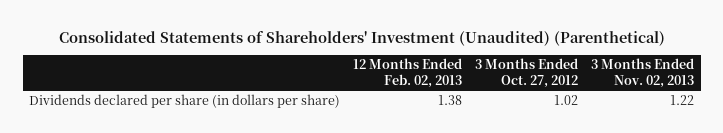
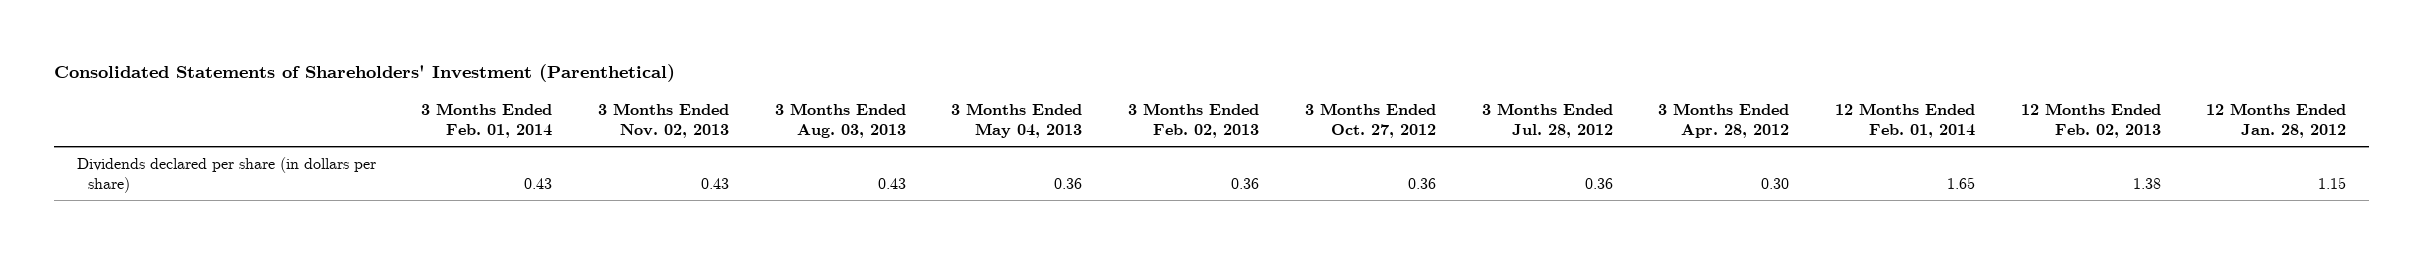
- Consolidated Statements of Shareholders' Investment (Unaudited) (Parenthetical)
+ Consolidated Statements of Shareholders' Investment (Parenthetical)
- | 12 Months Ended Feb. 02, 2013 | 3 Months Ended Oct. 27, 2012 | 3 Months Ended Nov. 02, 2013
+ | 3 Months Ended Feb. 01, 2014 | 3 Months Ended Nov. 02, 2013 | 3 Months Ended Aug. 03, 2013 | 3 Months Ended May 04, 2013 | 3 Months Ended Feb. 02, 2013 | 3 Months Ended Oct. 27, 2012 | 3 Months Ended Jul. 28, 2012 | 3 Months Ended Apr. 28, 2012 | 12 Months Ended Feb. 01, 2014 | 12 Months Ended Feb. 02, 2013 | 12 Months Ended Jan. 28, 2012
- Dividends declared per share (in dollars per share) | 1.38 | 1.02 | 1.22
+ Dividends declared per share (in dollars per share) | 0.43 | 0.43 | 0.43 | 0.36 | 0.36 | 0.36 | 0.36 | 0.30 | 1.65 | 1.38 | 1.15

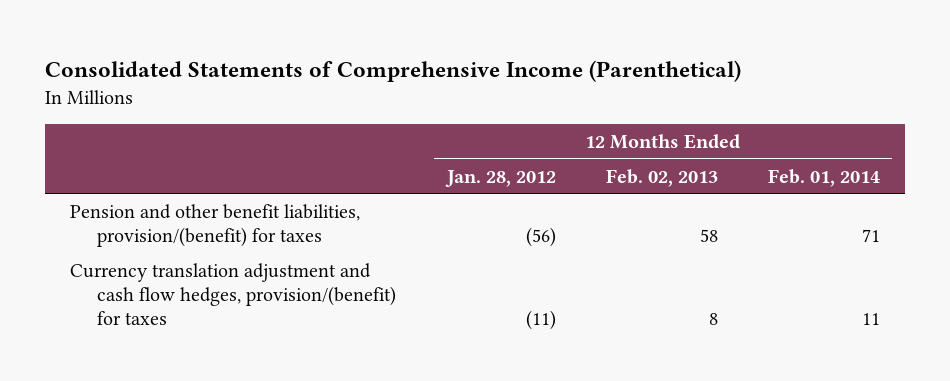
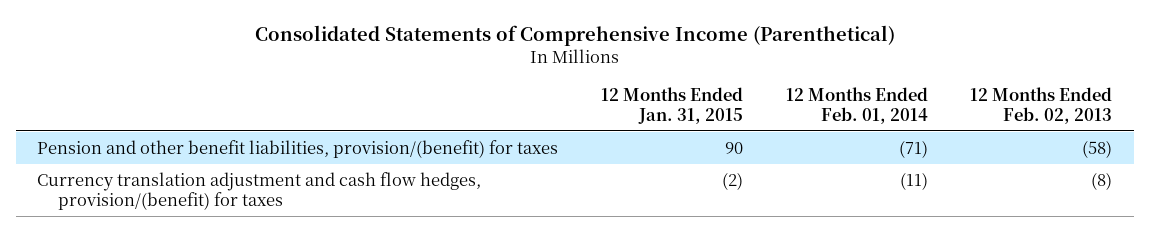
- | 12 Months Ended Jan. 28, 2012 | 12 Months Ended Feb. 02, 2013 | 12 Months Ended Feb. 01, 2014
+ | 12 Months Ended Jan. 31, 2015 | 12 Months Ended Feb. 01, 2014 | 12 Months Ended Feb. 02, 2013
- Pension and other benefit liabilities, provision/(benefit) for taxes | (56) | 58 | 71
- Currency translation adjustment and cash flow hedges, provision/(benefit) for taxes | (11) | 8 | 11
+ Pension and other benefit liabilities, provision/(benefit) for taxes | 90 | (71) | (58)
+ Currency translation adjustment and cash flow hedges, provision/(benefit) for taxes | (2) | (11) | (8)

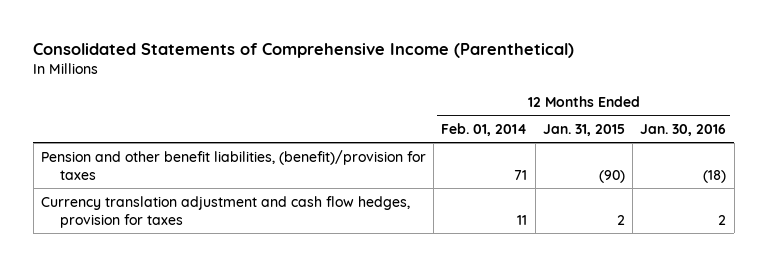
- | 12 Months Ended Jan. 31, 2015 | 12 Months Ended Feb. 01, 2014 | 12 Months Ended Feb. 02, 2013
+ | 12 Months Ended Feb. 01, 2014 | 12 Months Ended Jan. 31, 2015 | 12 Months Ended Jan. 30, 2016
- Pension and other benefit liabilities, provision/(benefit) for taxes | 90 | (71) | (58)
- Currency translation adjustment and cash flow hedges, provision/(benefit) for taxes | (2) | (11) | (8)
+ Pension and other benefit liabilities, (benefit)/provision for taxes | 71 | (90) | (18)
+ Currency translation adjustment and cash flow hedges, provision for taxes | 11 | 2 | 2

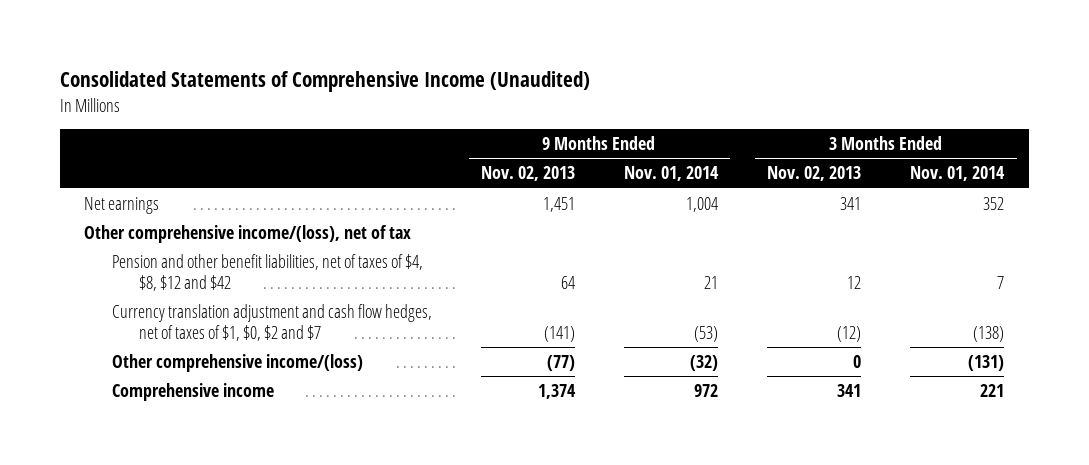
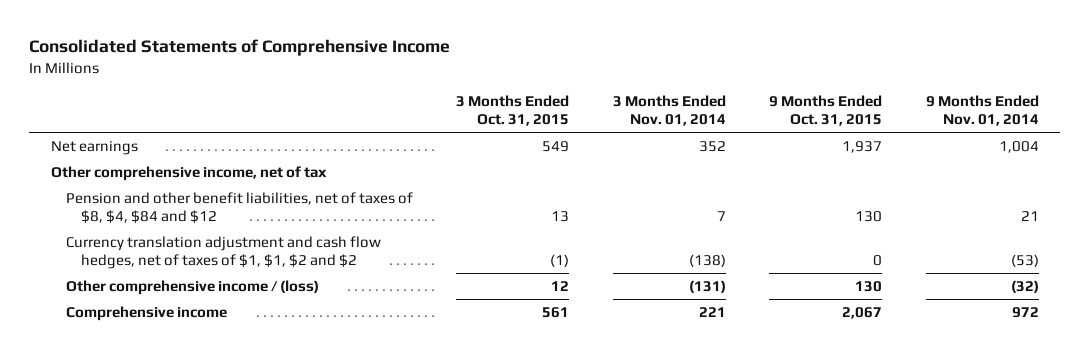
- Consolidated Statements of Comprehensive Income (Unaudited)
+ Consolidated Statements of Comprehensive Income
- | 9 Months Ended Nov. 02, 2013 | 9 Months Ended Nov. 01, 2014 | 3 Months Ended Nov. 02, 2013 | 3 Months Ended Nov. 01, 2014
+ | 3 Months Ended Oct. 31, 2015 | 3 Months Ended Nov. 01, 2014 | 9 Months Ended Oct. 31, 2015 | 9 Months Ended Nov. 01, 2014
- Other comprehensive income/(loss), net of tax
- Pension and other benefit liabilities, net of taxes of $4, $8, $12 and $42 | 64 | 21 | 12 | 7
- Currency translation adjustment and cash flow hedges, net of taxes of $1, $0, $2 and $7 | (141) | (53) | (12) | (138)
- Other comprehensive income/(loss) | (77) | (32) | 0 | (131)
+ Other comprehensive income, net of tax
+ Pension and other benefit liabilities, net of taxes of $8, $4, $84 and $12 | 13 | 7 | 130 | 21
+ Currency translation adjustment and cash flow hedges, net of taxes of $1, $1, $2 and $2 | (1) | (138) | 0 | (53)
+ Other comprehensive income / (loss) | 12 | (131) | 130 | (32)

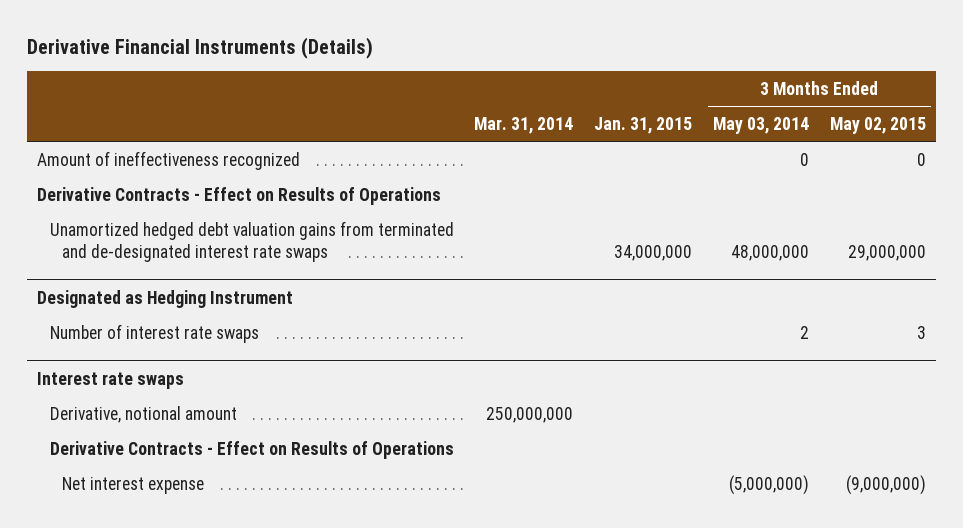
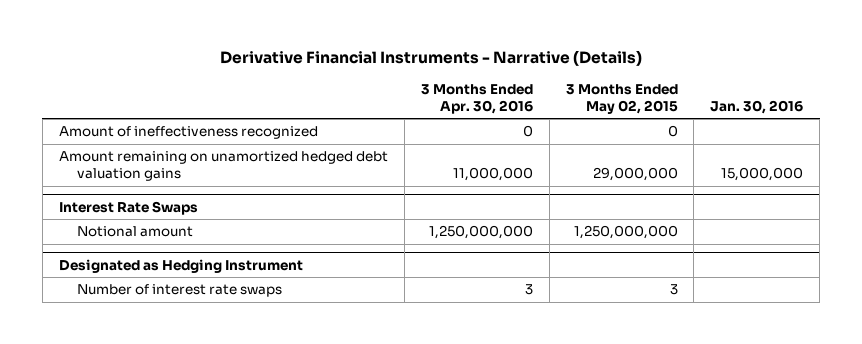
- Derivative Financial Instruments (Details)
+ Derivative Financial Instruments - Narrative (Details)
- | Mar. 31, 2014 | Jan. 31, 2015 | 3 Months Ended May 03, 2014 | 3 Months Ended May 02, 2015
+ | 3 Months Ended Apr. 30, 2016 | 3 Months Ended May 02, 2015 | Jan. 30, 2016
- Derivative Contracts - Effect on Results of Operations
- Unamortized hedged debt valuation gains from terminated and de-designated interest rate swaps | | 34,000,000 | 48,000,000 | 29,000,000
+ Amount remaining on unamortized hedged debt valuation gains | 11,000,000 | 29,000,000 | 15,000,000
+ Interest Rate Swaps
+ Notional amount | 1,250,000,000 | 1,250,000,000 |
- Interest rate swaps
- Derivative, notional amount | 250,000,000 | | |
- Derivative Contracts - Effect on Results of Operations
- Net interest expense | | | (5,000,000) | (9,000,000)

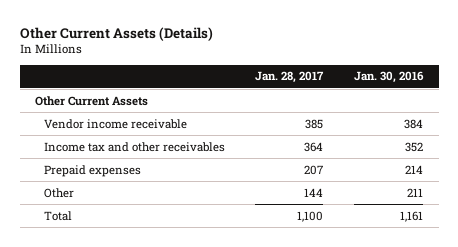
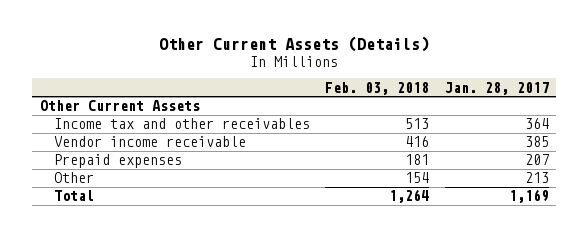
- | Jan. 28, 2017 | Jan. 30, 2016
+ | Feb. 03, 2018 | Jan. 28, 2017
moved down: Vendor income receivable | 416 | 385
- Other | 144 | 211
- Total | 1,100 | 1,161
+ Other | 154 | 213
+ Total | 1,264 | 1,169

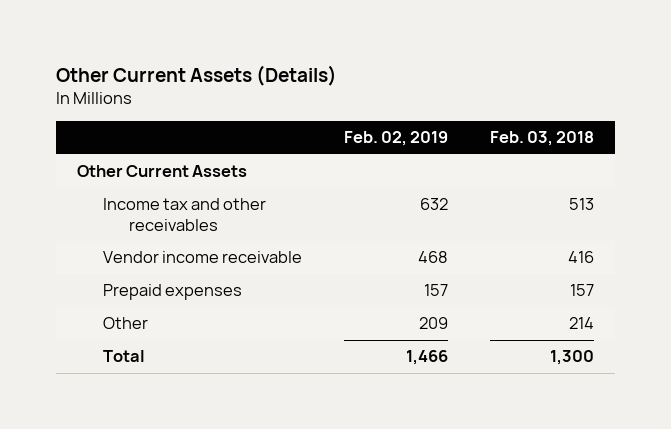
- | Feb. 03, 2018 | Jan. 28, 2017
+ | Feb. 02, 2019 | Feb. 03, 2018
- Prepaid expenses | 181 | 207
- Other | 154 | 213
- Total | 1,264 | 1,169
+ Prepaid expenses | 157 | 157
+ Other | 209 | 214
+ Total | 1,466 | 1,300

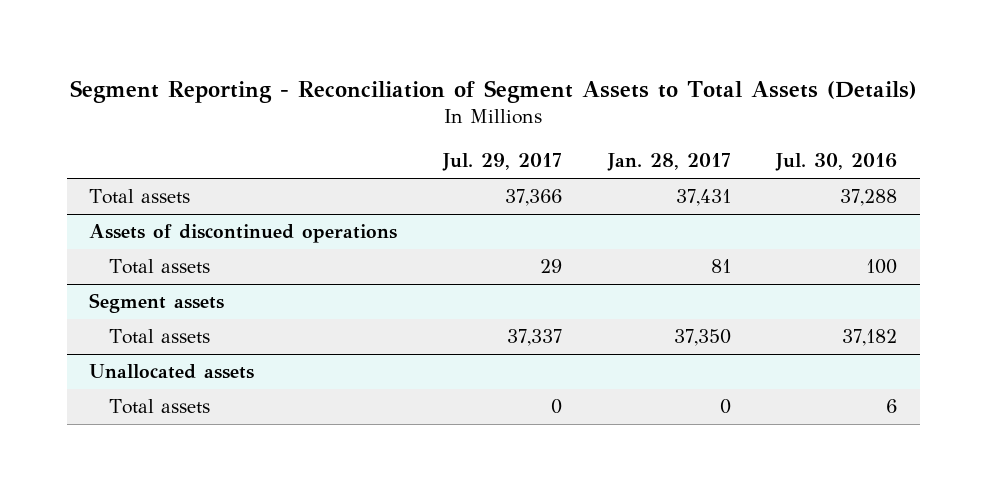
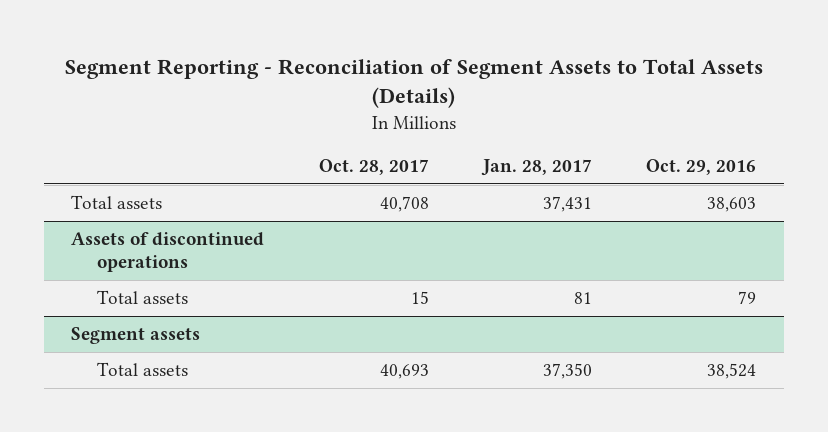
- | Jul. 29, 2017 | Jan. 28, 2017 | Jul. 30, 2016
+ | Oct. 28, 2017 | Jan. 28, 2017 | Oct. 29, 2016
- Unallocated assets
- Total assets | 0 | 0 | 6

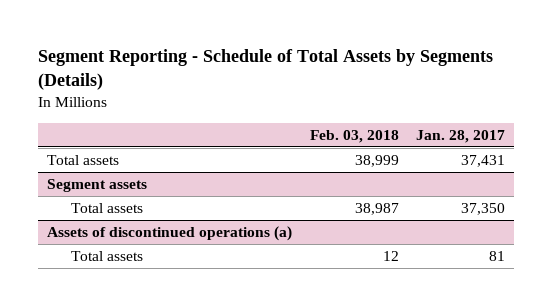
- Segment Reporting - Reconciliation of Segment Assets to Total Assets (Details)
+ Segment Reporting - Schedule of Total Assets by Segments (Details)
- | Oct. 28, 2017 | Jan. 28, 2017 | Oct. 29, 2016
+ | Feb. 03, 2018 | Jan. 28, 2017
- Assets of discontinued operations
- Total assets | 15 | 81 | 79
+ Assets of discontinued operations (a)
+ Total assets | 12 | 81

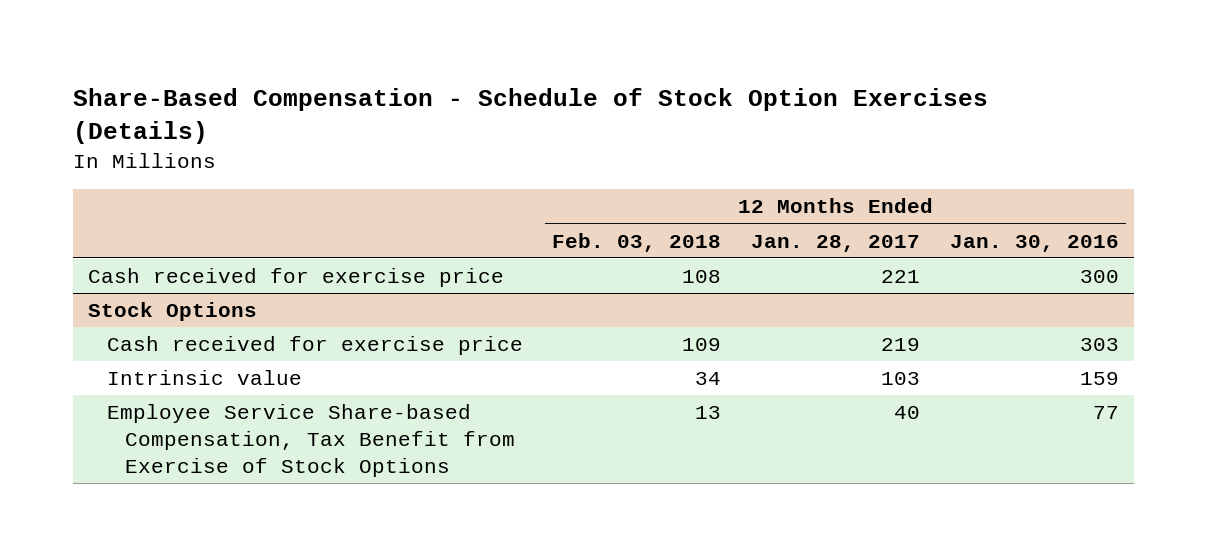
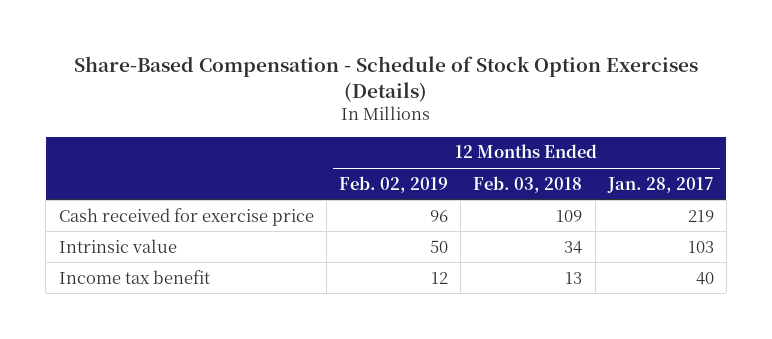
- | 12 Months Ended Feb. 03, 2018 | 12 Months Ended Jan. 28, 2017 | 12 Months Ended Jan. 30, 2016
+ | 12 Months Ended Feb. 02, 2019 | 12 Months Ended Feb. 03, 2018 | 12 Months Ended Jan. 28, 2017
- Cash received for exercise price | 108 | 221 | 300
- Stock Options
- Employee Service Share-based Compensation, Tax Benefit from Exercise of Stock Options | 13 | 40 | 77
+ Income tax benefit | 12 | 13 | 40

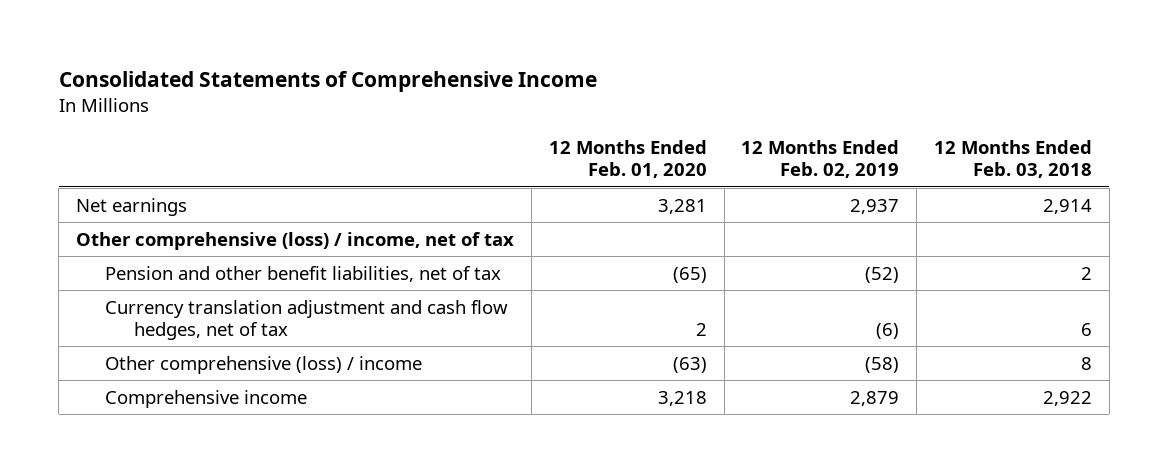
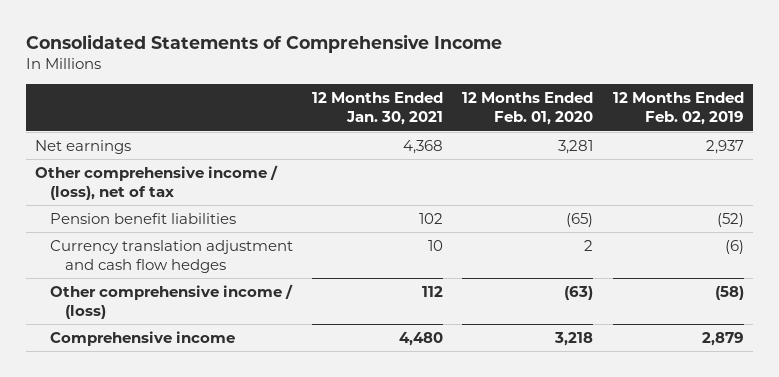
- | 12 Months Ended Feb. 01, 2020 | 12 Months Ended Feb. 02, 2019 | 12 Months Ended Feb. 03, 2018
+ | 12 Months Ended Jan. 30, 2021 | 12 Months Ended Feb. 01, 2020 | 12 Months Ended Feb. 02, 2019
- Other comprehensive (loss) / income, net of tax
- Pension and other benefit liabilities, net of tax | (65) | (52) | 2
- Currency translation adjustment and cash flow hedges, net of tax | 2 | (6) | 6
- Other comprehensive (loss) / income | (63) | (58) | 8
+ Other comprehensive income / (loss), net of tax
+ Pension benefit liabilities | 102 | (65) | (52)
+ Currency translation adjustment and cash flow hedges | 10 | 2 | (6)
+ Other comprehensive income / (loss) | 112 | (63) | (58)

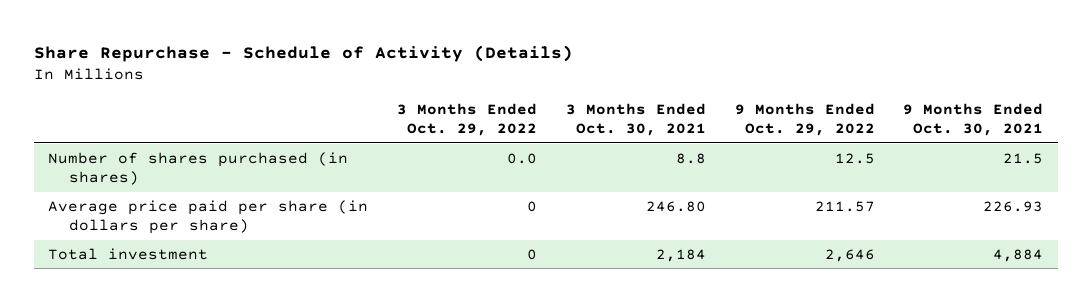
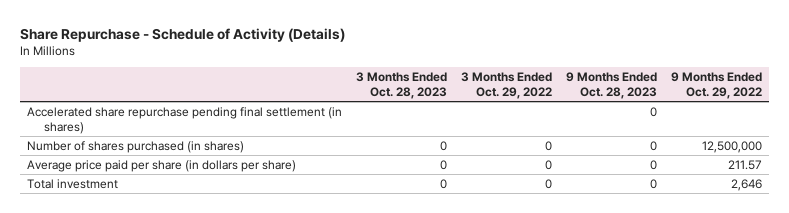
- | 3 Months Ended Oct. 29, 2022 | 3 Months Ended Oct. 30, 2021 | 9 Months Ended Oct. 29, 2022 | 9 Months Ended Oct. 30, 2021
+ | 3 Months Ended Oct. 28, 2023 | 3 Months Ended Oct. 29, 2022 | 9 Months Ended Oct. 28, 2023 | 9 Months Ended Oct. 29, 2022
- Number of shares purchased (in shares) | 0.0 | 8.8 | 12.5 | 21.5
+ Accelerated share repurchase pending final settlement (in shares) | | | 0 |
+ Number of shares purchased (in shares) | 0 | 0 | 0 | 12,500,000

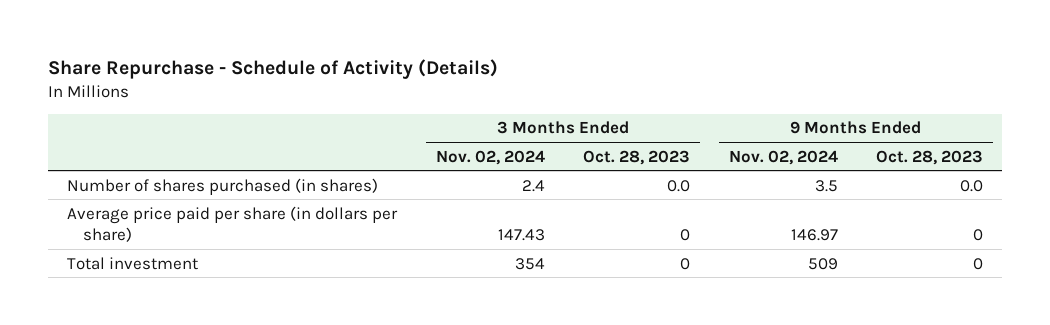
- | 3 Months Ended Oct. 28, 2023 | 3 Months Ended Oct. 29, 2022 | 9 Months Ended Oct. 28, 2023 | 9 Months Ended Oct. 29, 2022
+ | 3 Months Ended Nov. 02, 2024 | 3 Months Ended Oct. 28, 2023 | 9 Months Ended Nov. 02, 2024 | 9 Months Ended Oct. 28, 2023
- Accelerated share repurchase pending final settlement (in shares) | | | 0 |
- Number of shares purchased (in shares) | 0 | 0 | 0 | 12,500,000
+ Number of shares purchased (in shares) | 2.4 | 0.0 | 3.5 | 0.0

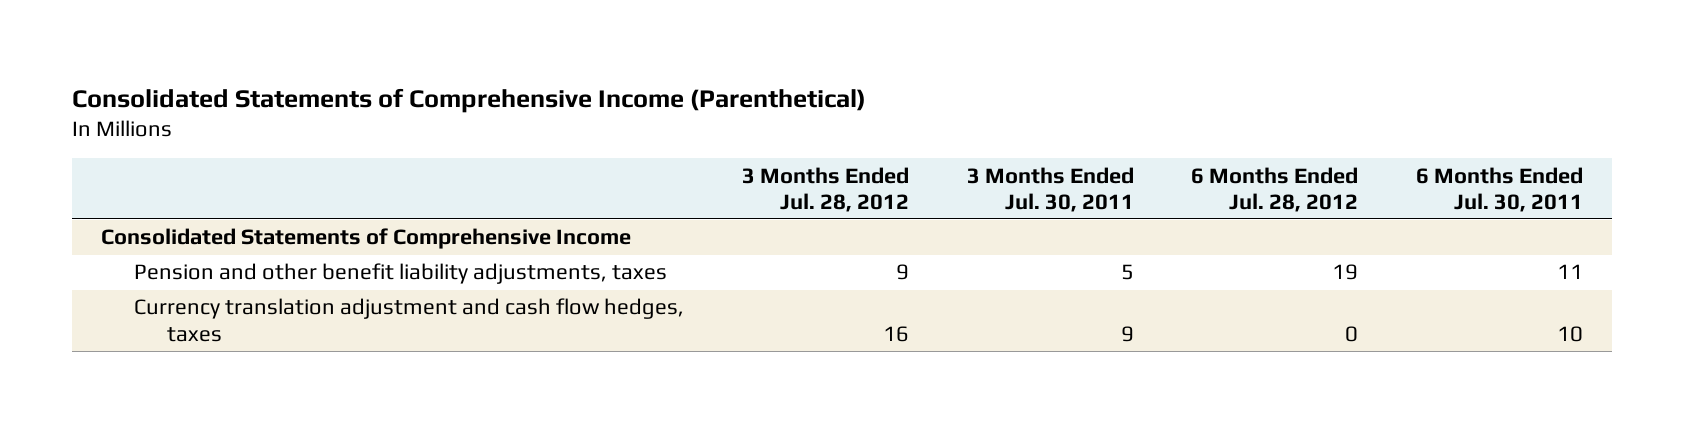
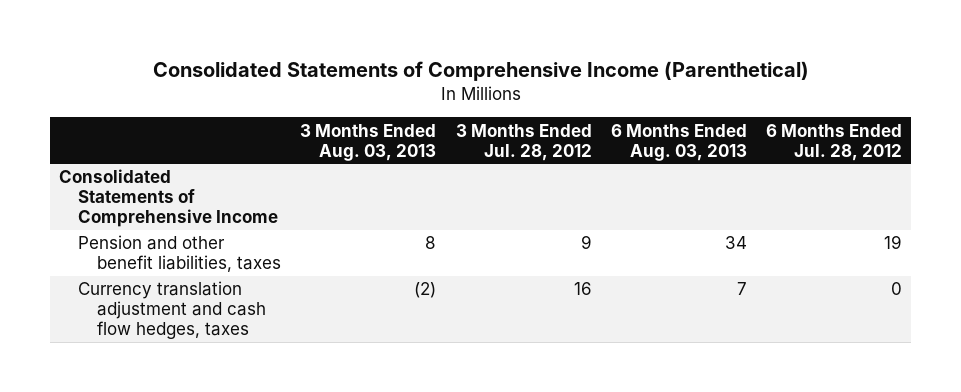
- | 3 Months Ended Jul. 28, 2012 | 3 Months Ended Jul. 30, 2011 | 6 Months Ended Jul. 28, 2012 | 6 Months Ended Jul. 30, 2011
+ | 3 Months Ended Aug. 03, 2013 | 3 Months Ended Jul. 28, 2012 | 6 Months Ended Aug. 03, 2013 | 6 Months Ended Jul. 28, 2012
- Pension and other benefit liability adjustments, taxes | 9 | 5 | 19 | 11
+ Pension and other benefit liabilities, taxes | 8 | 9 | 34 | 19

